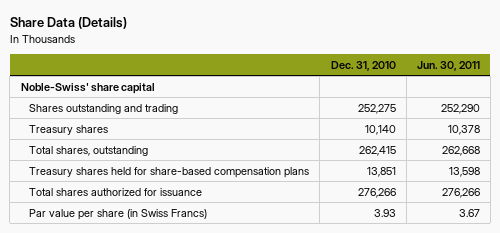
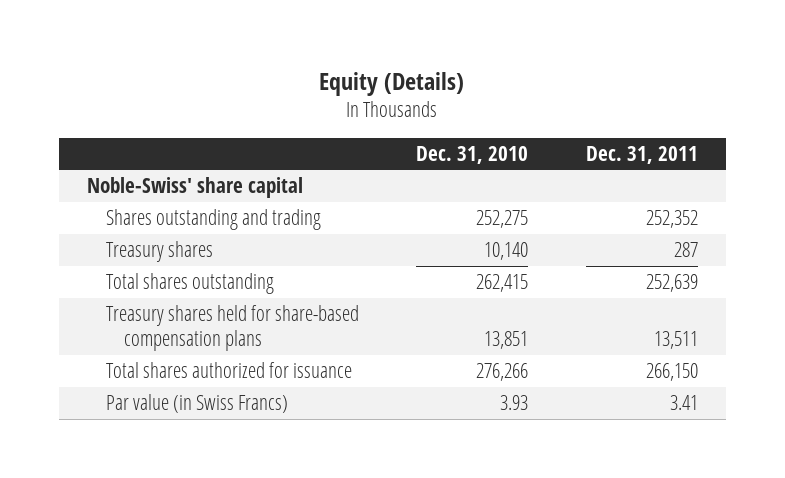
- Share Data (Details)
+ Equity (Details)
- | Dec. 31, 2010 | Jun. 30, 2011
+ | Dec. 31, 2010 | Dec. 31, 2011
- Total shares, outstanding | 262,415 | 262,668
+ Total shares outstanding | 262,415 | 252,639
- Par value per share (in Swiss Francs) | 3.93 | 3.67
+ Par value (in Swiss Francs) | 3.93 | 3.41

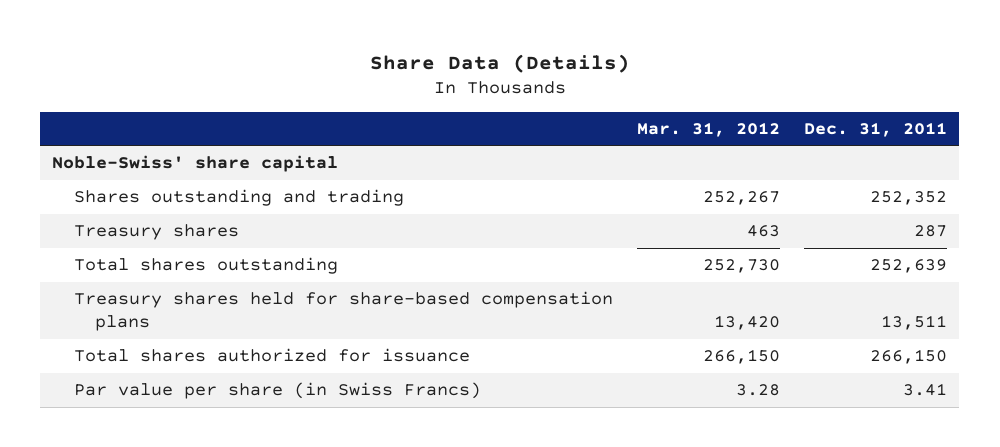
- Equity (Details)
+ Share Data (Details)
- | Dec. 31, 2010 | Dec. 31, 2011
+ | Mar. 31, 2012 | Dec. 31, 2011
- Par value (in Swiss Francs) | 3.93 | 3.41
+ Par value per share (in Swiss Francs) | 3.28 | 3.41

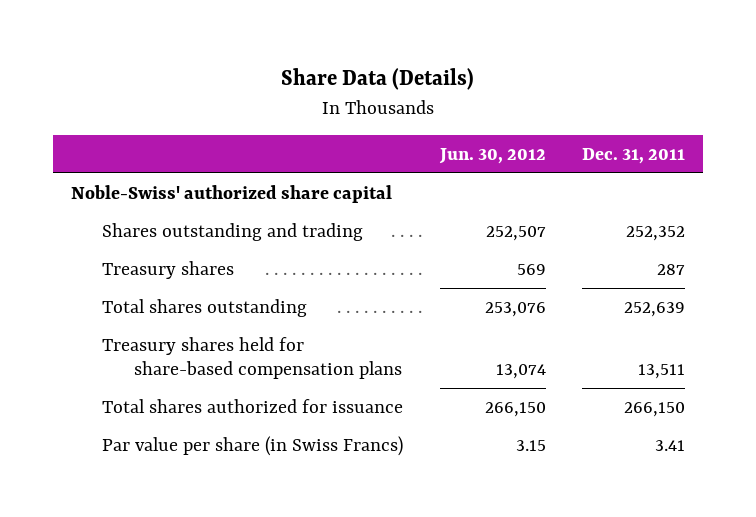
- | Mar. 31, 2012 | Dec. 31, 2011
+ | Jun. 30, 2012 | Dec. 31, 2011
- Noble-Swiss' share capital
+ Noble-Swiss' authorized share capital

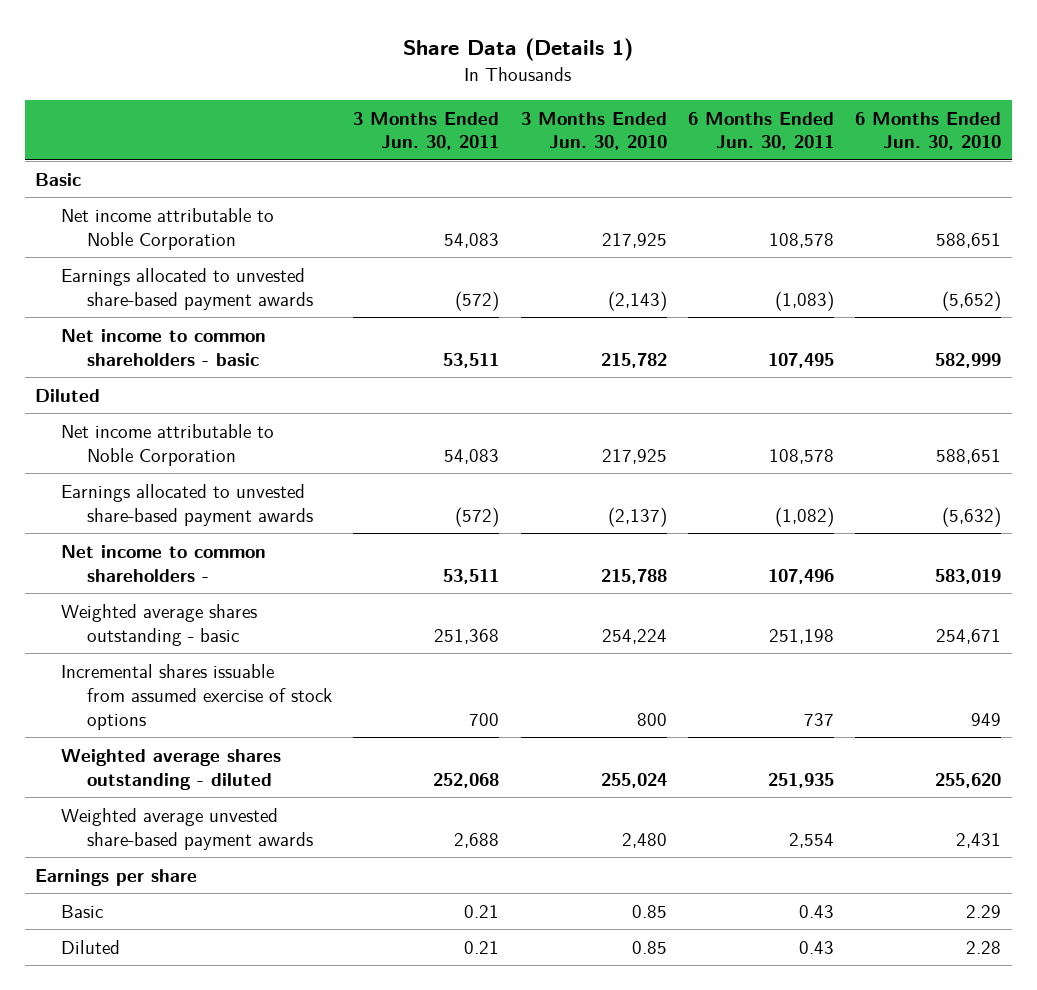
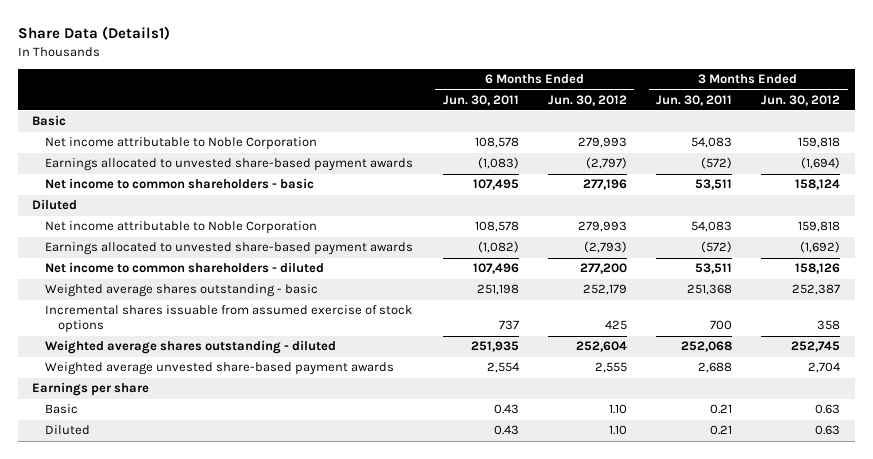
- Share Data (Details 1)
+ Share Data (Details1)
- | 3 Months Ended Jun. 30, 2011 | 3 Months Ended Jun. 30, 2010 | 6 Months Ended Jun. 30, 2011 | 6 Months Ended Jun. 30, 2010
+ | 6 Months Ended Jun. 30, 2011 | 6 Months Ended Jun. 30, 2012 | 3 Months Ended Jun. 30, 2011 | 3 Months Ended Jun. 30, 2012
- Net income to common shareholders - | 53,511 | 215,788 | 107,496 | 583,019
+ Net income to common shareholders - diluted | 107,496 | 277,200 | 53,511 | 158,126

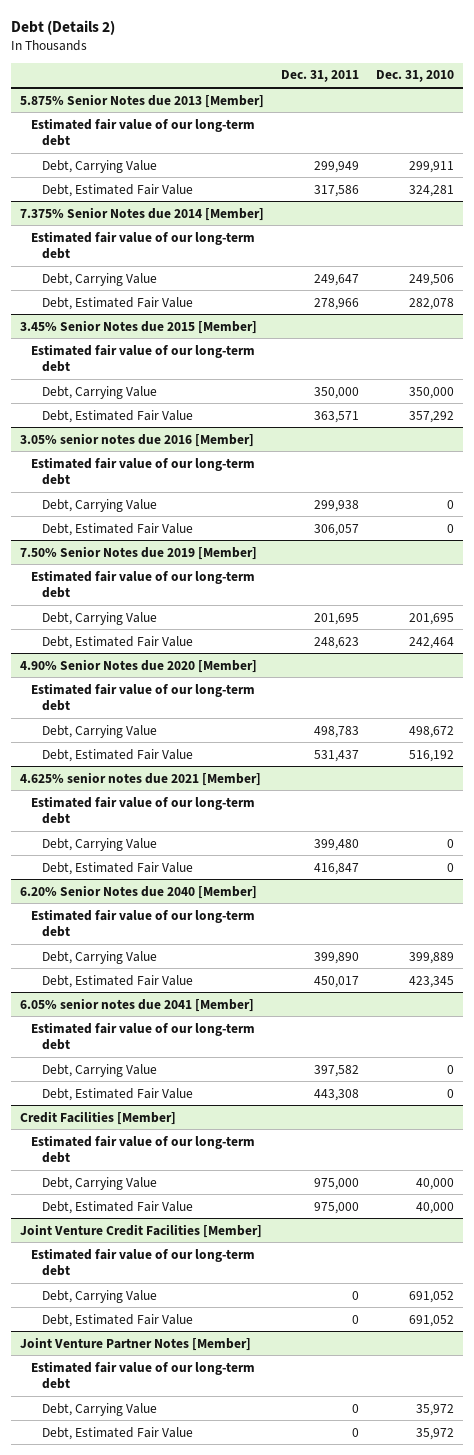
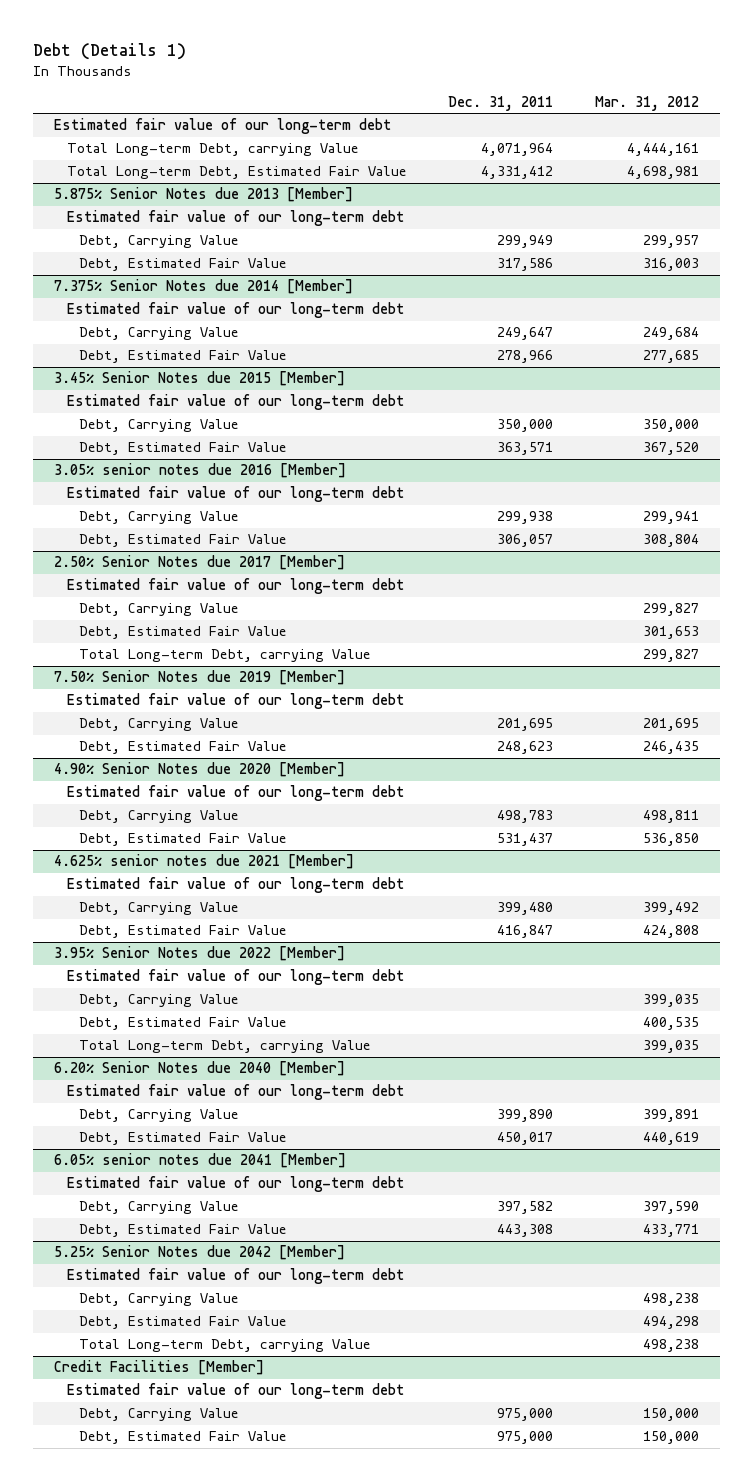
- Debt (Details 2)
+ Debt (Details 1)
- | Dec. 31, 2011 | Dec. 31, 2010
+ | Dec. 31, 2011 | Mar. 31, 2012
+ Estimated fair value of our long-term debt
+ Total Long-term Debt, carrying Value | 4,071,964 | 4,444,161
+ Total Long-term Debt, Estimated Fair Value | 4,331,412 | 4,698,981
+ 2.50% Senior Notes due 2017 [Member]
+ Estimated fair value of our long-term debt
+ Debt, Carrying Value | | 299,827
+ Debt, Estimated Fair Value | | 301,653
+ Total Long-term Debt, carrying Value | | 299,827
+ 3.95% Senior Notes due 2022 [Member]
+ Estimated fair value of our long-term debt
+ Debt, Carrying Value | | 399,035
+ Debt, Estimated Fair Value | | 400,535
+ Total Long-term Debt, carrying Value | | 399,035
+ 5.25% Senior Notes due 2042 [Member]
+ Estimated fair value of our long-term debt
+ Debt, Carrying Value | | 498,238
+ Debt, Estimated Fair Value | | 494,298
+ Total Long-term Debt, carrying Value | | 498,238
- Joint Venture Credit Facilities [Member]
- Estimated fair value of our long-term debt
- Debt, Carrying Value | 0 | 691,052
- Debt, Estimated Fair Value | 0 | 691,052
- Joint Venture Partner Notes [Member]
- Estimated fair value of our long-term debt
- Debt, Carrying Value | 0 | 35,972
- Debt, Estimated Fair Value | 0 | 35,972

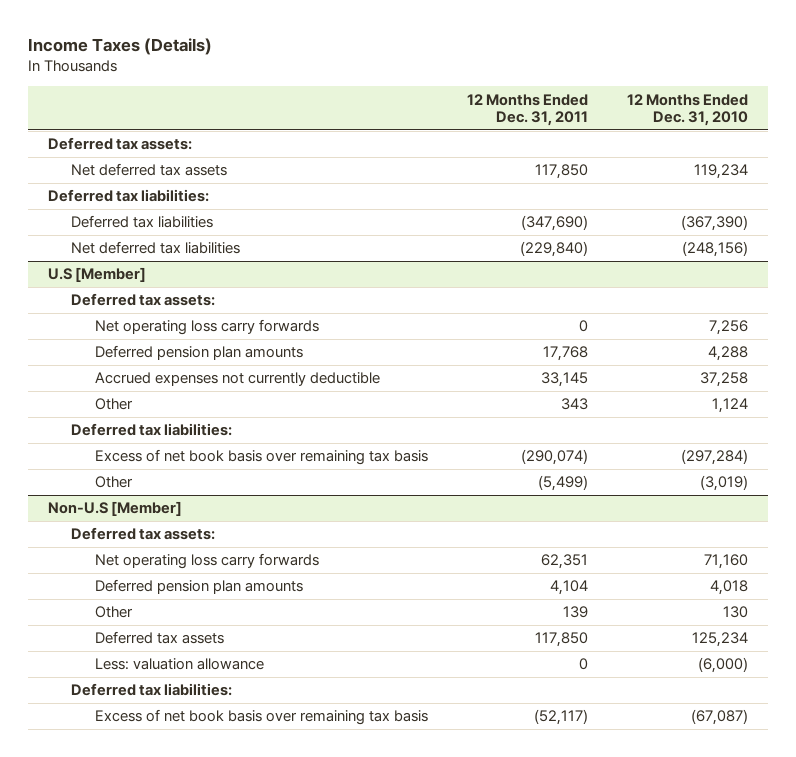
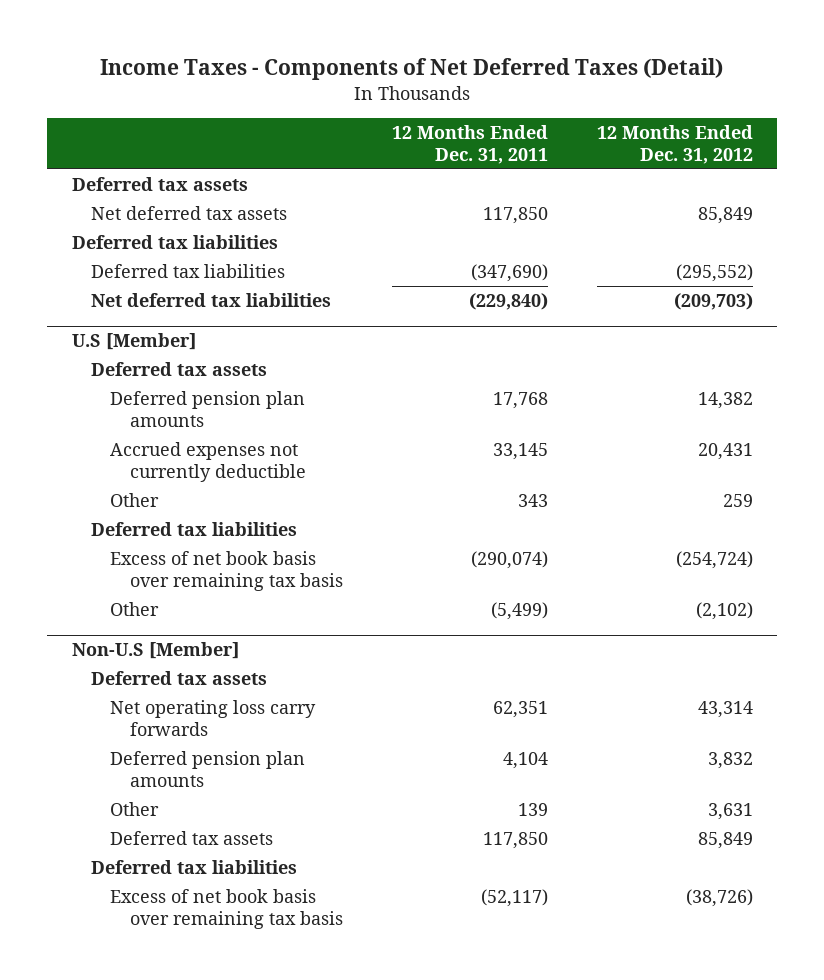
- Income Taxes (Details)
+ Income Taxes - Components of Net Deferred Taxes (Detail)
- | 12 Months Ended Dec. 31, 2011 | 12 Months Ended Dec. 31, 2010
+ | 12 Months Ended Dec. 31, 2011 | 12 Months Ended Dec. 31, 2012
- Deferred tax assets:
+ Deferred tax assets
- Deferred tax liabilities:
+ Deferred tax liabilities
@ U.S [Member]
- Deferred tax assets:
- Net operating loss carry forwards | 0 | 7,256
+ Deferred tax assets
- Deferred tax liabilities:
+ Deferred tax liabilities
@ Non-U.S [Member]
- Deferred tax assets:
+ Deferred tax assets
- Less: valuation allowance | 0 | (6,000)
- Deferred tax liabilities:
+ Deferred tax liabilities

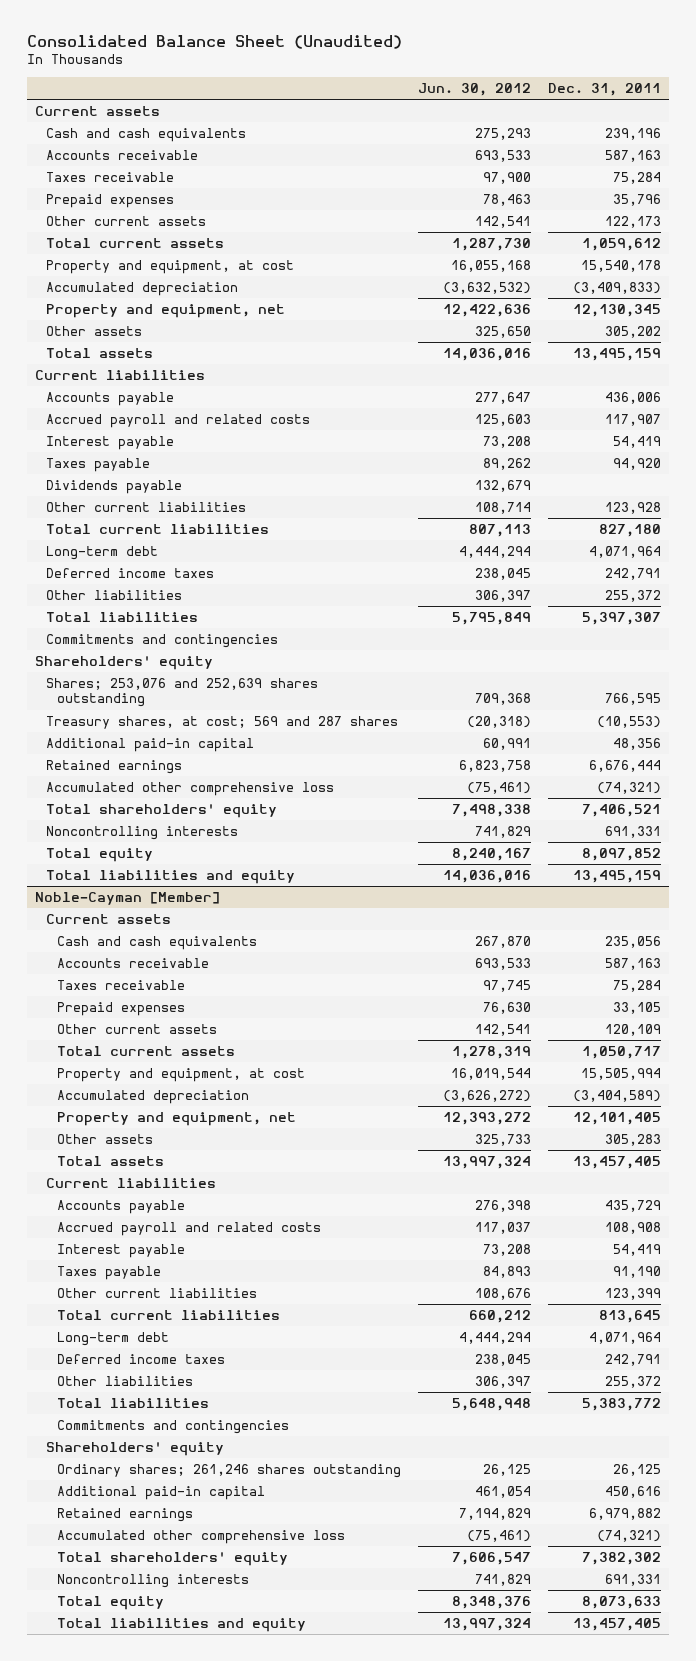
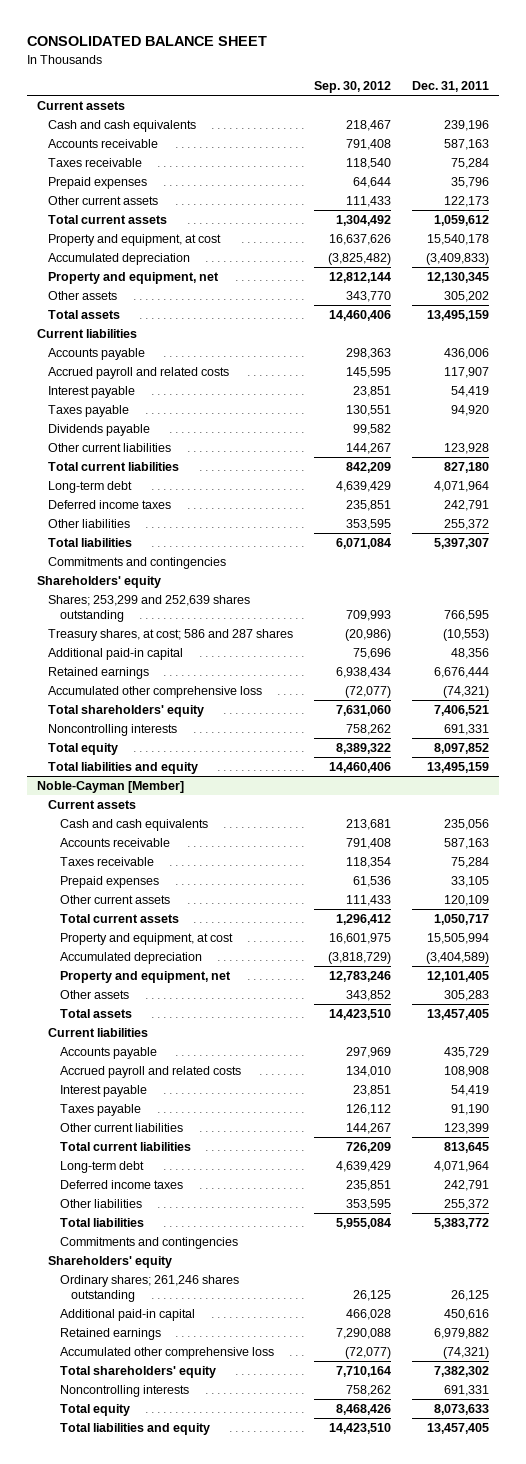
- Consolidated Balance Sheet (Unaudited)
+ CONSOLIDATED BALANCE SHEET
- | Jun. 30, 2012 | Dec. 31, 2011
+ | Sep. 30, 2012 | Dec. 31, 2011
- Shares; 253,076 and 252,639 shares outstanding | 709,368 | 766,595
- Treasury shares, at cost; 569 and 287 shares | (20,318) | (10,553)
+ Shares; 253,299 and 252,639 shares outstanding | 709,993 | 766,595
+ Treasury shares, at cost; 586 and 287 shares | (20,986) | (10,553)

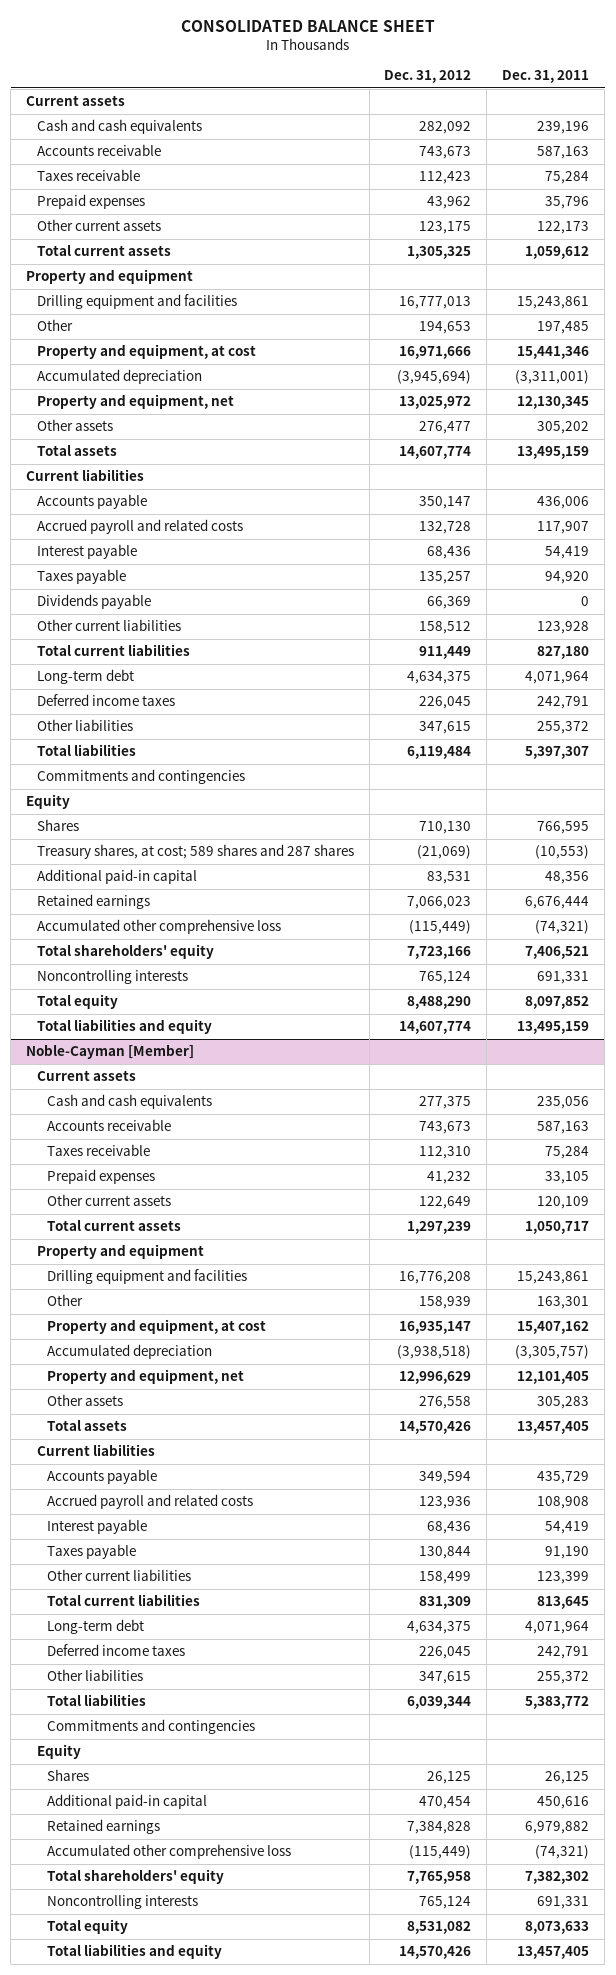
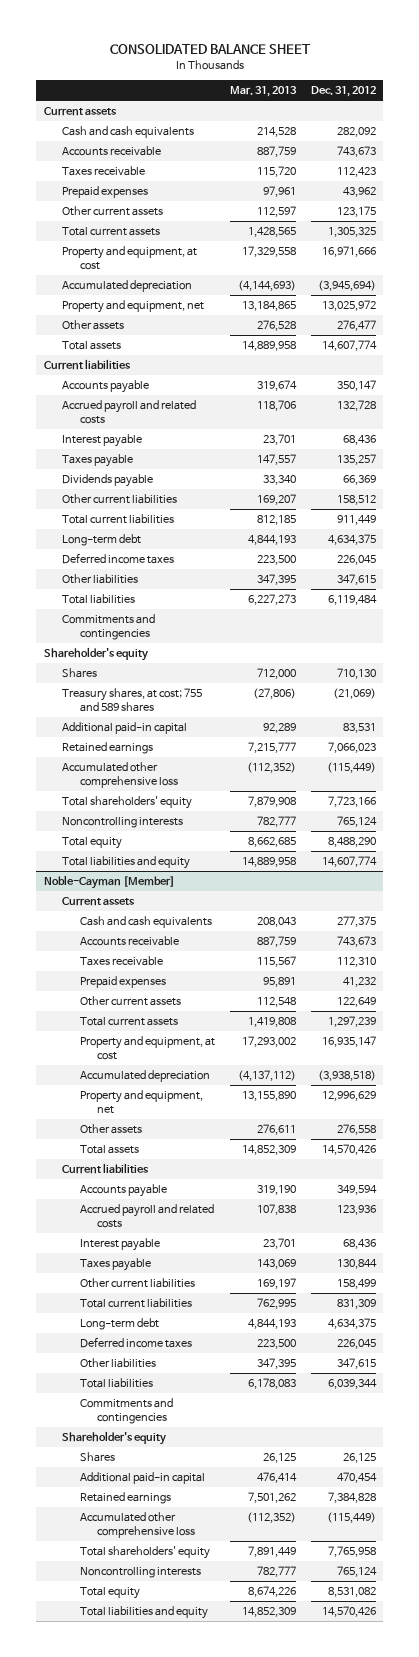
- | Dec. 31, 2012 | Dec. 31, 2011
+ | Mar. 31, 2013 | Dec. 31, 2012
- Property and equipment
- Drilling equipment and facilities | 16,777,013 | 15,243,861
- Other | 194,653 | 197,485
- Equity
+ Shareholder's equity
- Treasury shares, at cost; 589 shares and 287 shares | (21,069) | (10,553)
+ Treasury shares, at cost; 755 and 589 shares | (27,806) | (21,069)
@ Noble-Cayman [Member]
- Property and equipment
- Drilling equipment and facilities | 16,776,208 | 15,243,861
- Other | 158,939 | 163,301
- Equity
+ Shareholder's equity

